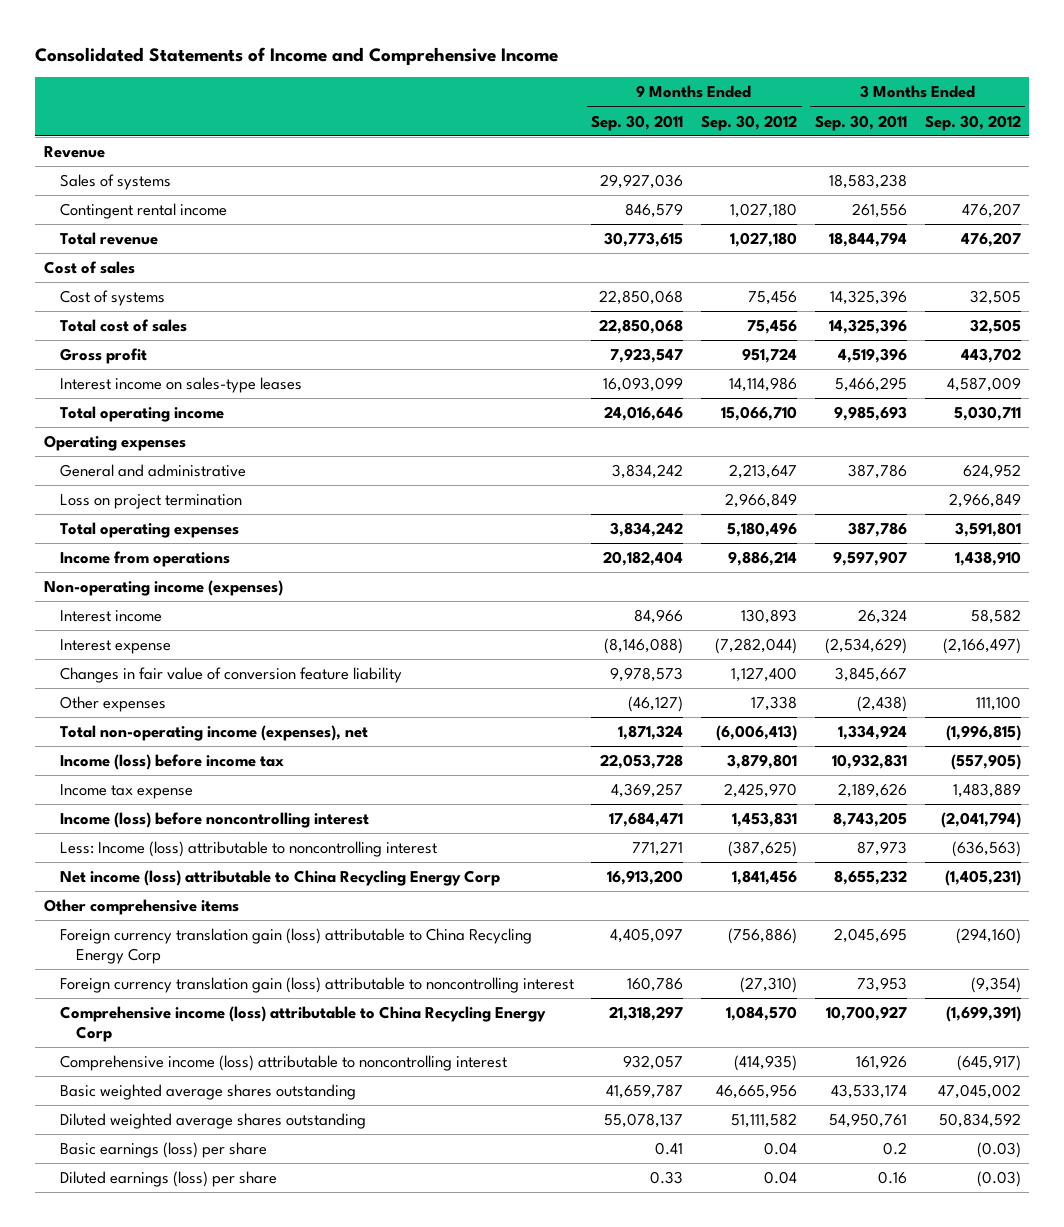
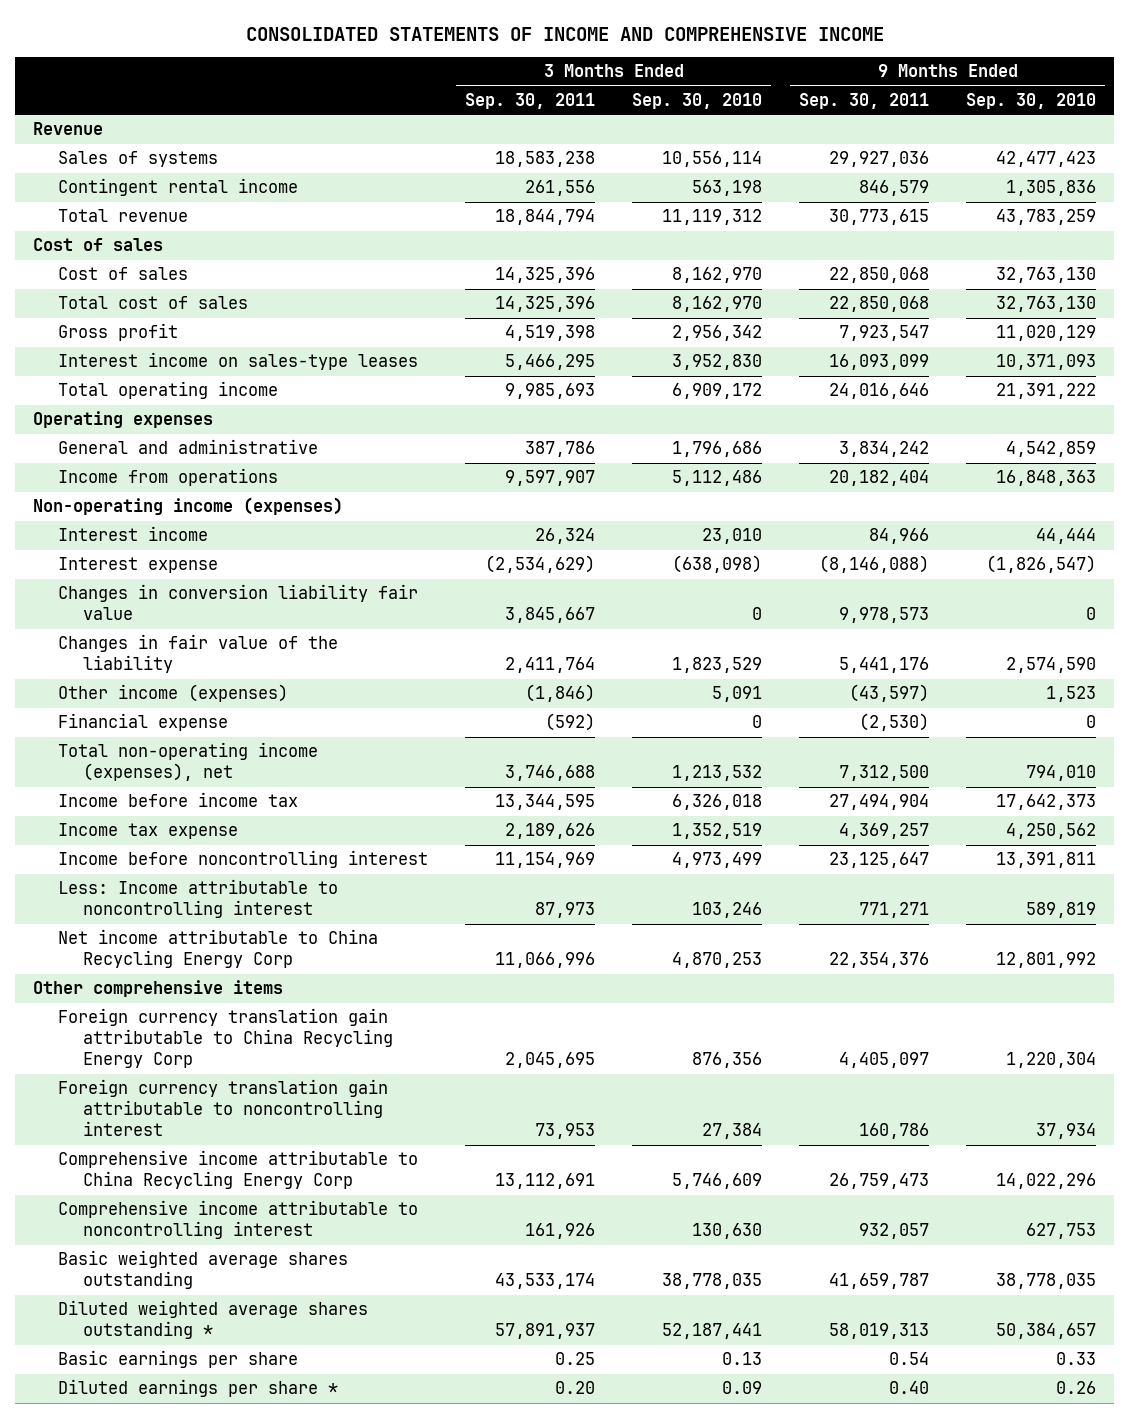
- Consolidated Statements of Income and Comprehensive Income
+ CONSOLIDATED STATEMENTS OF INCOME AND COMPREHENSIVE INCOME
- | 9 Months Ended Sep. 30, 2011 | 9 Months Ended Sep. 30, 2012 | 3 Months Ended Sep. 30, 2011 | 3 Months Ended Sep. 30, 2012
+ | 3 Months Ended Sep. 30, 2011 | 3 Months Ended Sep. 30, 2010 | 9 Months Ended Sep. 30, 2011 | 9 Months Ended Sep. 30, 2010
- Cost of systems | 22,850,068 | 75,456 | 14,325,396 | 32,505
+ Cost of sales | 14,325,396 | 8,162,970 | 22,850,068 | 32,763,130
- Gross profit | 7,923,547 | 951,724 | 4,519,396 | 443,702
+ Gross profit | 4,519,398 | 2,956,342 | 7,923,547 | 11,020,129
- Loss on project termination | | 2,966,849 | | 2,966,849
- Total operating expenses | 3,834,242 | 5,180,496 | 387,786 | 3,591,801
- Changes in fair value of conversion feature liability | 9,978,573 | 1,127,400 | 3,845,667 |
- Other expenses | (46,127) | 17,338 | (2,438) | 111,100
- Total non-operating income (expenses), net | 1,871,324 | (6,006,413) | 1,334,924 | (1,996,815)
- Income (loss) before income tax | 22,053,728 | 3,879,801 | 10,932,831 | (557,905)
+ Changes in conversion liability fair value | 3,845,667 | 0 | 9,978,573 | 0
+ Changes in fair value of the liability | 2,411,764 | 1,823,529 | 5,441,176 | 2,574,590
+ Other income (expenses) | (1,846) | 5,091 | (43,597) | 1,523
+ Financial expense | (592) | 0 | (2,530) | 0
+ Total non-operating income (expenses), net | 3,746,688 | 1,213,532 | 7,312,500 | 794,010
+ Income before income tax | 13,344,595 | 6,326,018 | 27,494,904 | 17,642,373
- Income (loss) before noncontrolling interest | 17,684,471 | 1,453,831 | 8,743,205 | (2,041,794)
- Less: Income (loss) attributable to noncontrolling interest | 771,271 | (387,625) | 87,973 | (636,563)
- Net income (loss) attributable to China Recycling Energy Corp | 16,913,200 | 1,841,456 | 8,655,232 | (1,405,231)
+ Income before noncontrolling interest | 11,154,969 | 4,973,499 | 23,125,647 | 13,391,811
+ Less: Income attributable to noncontrolling interest | 87,973 | 103,246 | 771,271 | 589,819
+ Net income attributable to China Recycling Energy Corp | 11,066,996 | 4,870,253 | 22,354,376 | 12,801,992
- Foreign currency translation gain (loss) attributable to China Recycling Energy Corp | 4,405,097 | (756,886) | 2,045,695 | (294,160)
- Foreign currency translation gain (loss) attributable to noncontrolling interest | 160,786 | (27,310) | 73,953 | (9,354)
- Comprehensive income (loss) attributable to China Recycling Energy Corp | 21,318,297 | 1,084,570 | 10,700,927 | (1,699,391)
- Comprehensive income (loss) attributable to noncontrolling interest | 932,057 | (414,935) | 161,926 | (645,917)
+ Foreign currency translation gain attributable to China Recycling Energy Corp | 2,045,695 | 876,356 | 4,405,097 | 1,220,304
+ Foreign currency translation gain attributable to noncontrolling interest | 73,953 | 27,384 | 160,786 | 37,934
+ Comprehensive income attributable to China Recycling Energy Corp | 13,112,691 | 5,746,609 | 26,759,473 | 14,022,296
+ Comprehensive income attributable to noncontrolling interest | 161,926 | 130,630 | 932,057 | 627,753
- Diluted weighted average shares outstanding | 55,078,137 | 51,111,582 | 54,950,761 | 50,834,592
- Basic earnings (loss) per share | 0.41 | 0.04 | 0.2 | (0.03)
- Diluted earnings (loss) per share | 0.33 | 0.04 | 0.16 | (0.03)
+ Diluted weighted average shares outstanding * | 57,891,937 | 52,187,441 | 58,019,313 | 50,384,657
+ Basic earnings per share | 0.25 | 0.13 | 0.54 | 0.33
+ Diluted earnings per share * | 0.20 | 0.09 | 0.40 | 0.26

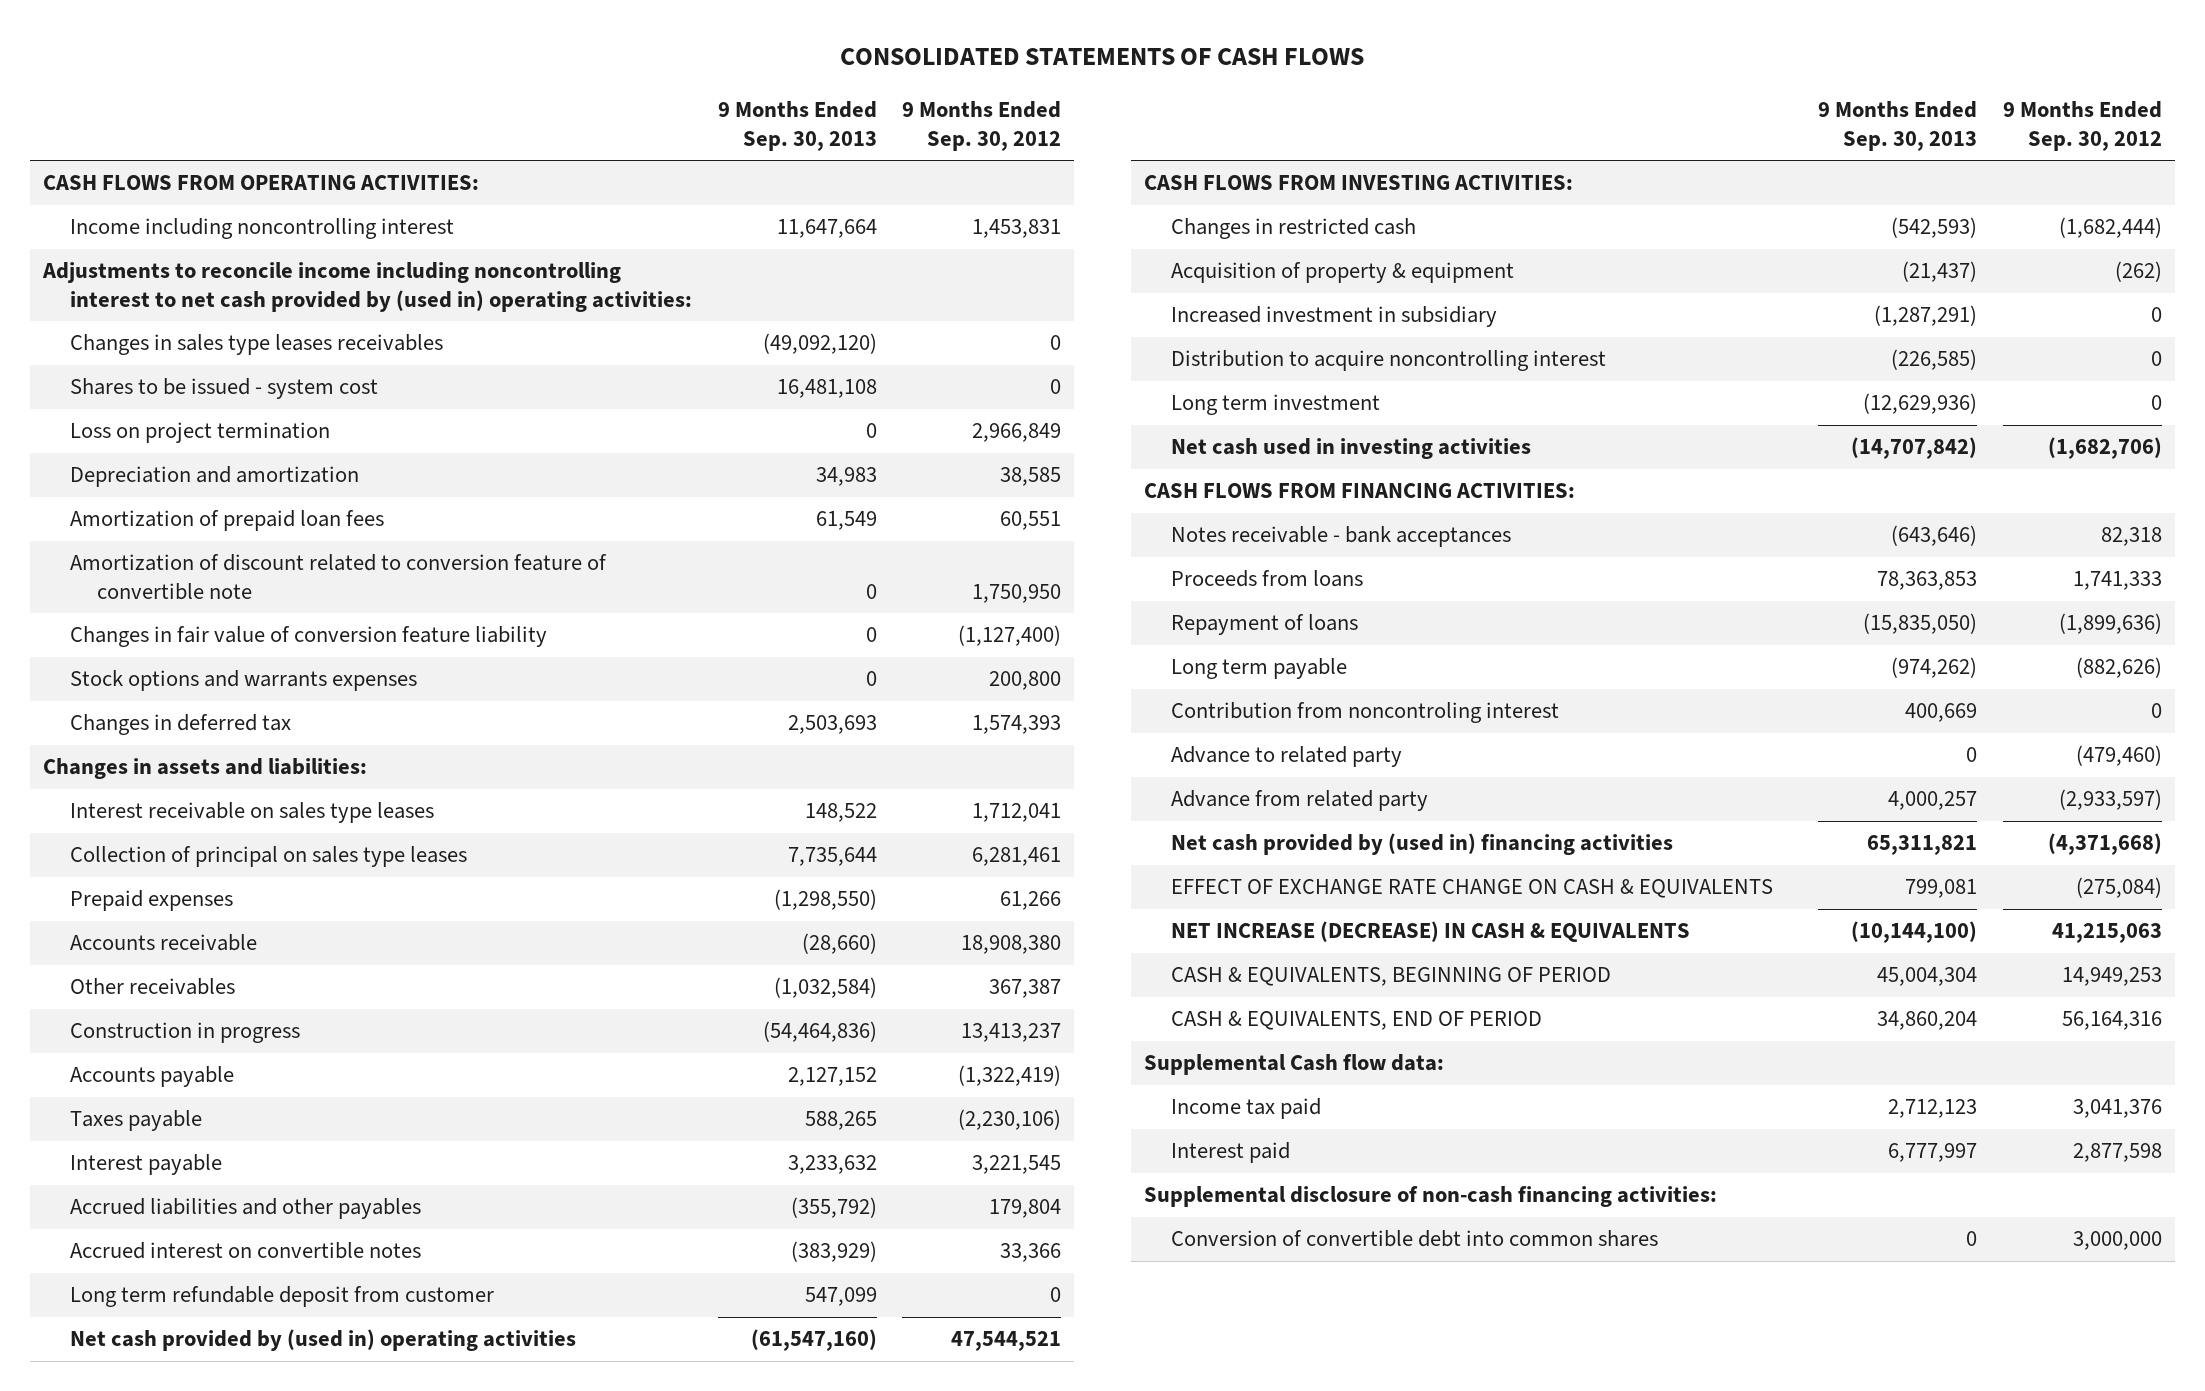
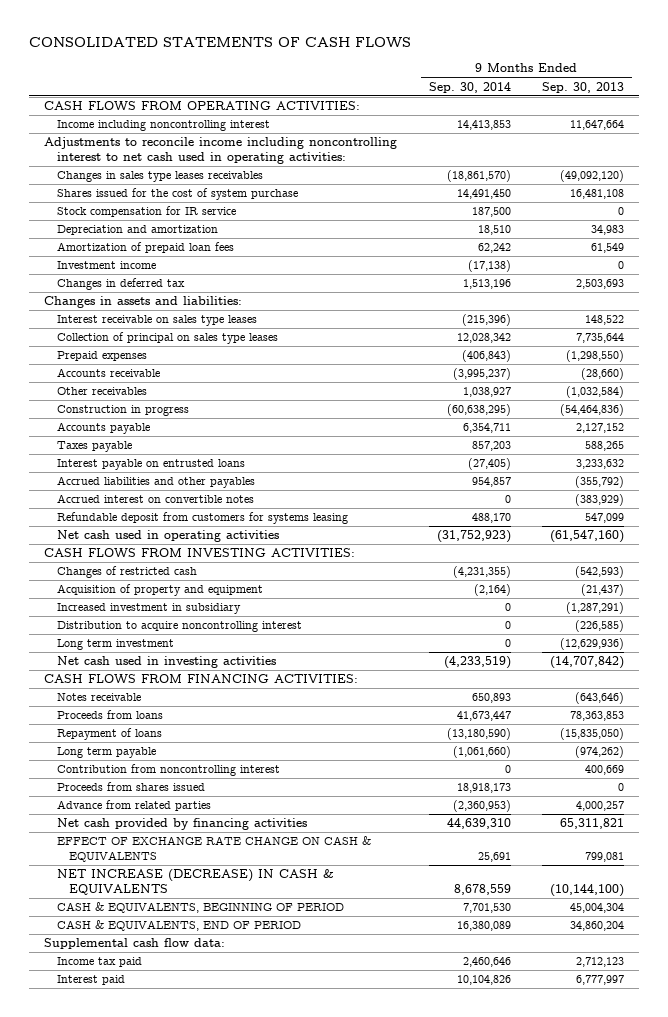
- | 9 Months Ended Sep. 30, 2013 | 9 Months Ended Sep. 30, 2012
+ | 9 Months Ended Sep. 30, 2014 | 9 Months Ended Sep. 30, 2013
- Adjustments to reconcile income including noncontrolling interest to net cash provided by (used in) operating activities:
+ Adjustments to reconcile income including noncontrolling interest to net cash used in operating activities:
- Shares to be issued - system cost | 16,481,108 | 0
- Loss on project termination | 0 | 2,966,849
+ Shares issued for the cost of system purchase | 14,491,450 | 16,481,108
+ Stock compensation for IR service | 187,500 | 0
- Amortization of discount related to conversion feature of convertible note | 0 | 1,750,950
- Changes in fair value of conversion feature liability | 0 | (1,127,400)
- Stock options and warrants expenses | 0 | 200,800
+ Investment income | (17,138) | 0
- Interest payable | 3,233,632 | 3,221,545
+ Interest payable on entrusted loans | (27,405) | 3,233,632
- Long term refundable deposit from customer | 547,099 | 0
- Net cash provided by (used in) operating activities | (61,547,160) | 47,544,521
+ Refundable deposit from customers for systems leasing | 488,170 | 547,099
+ Net cash used in operating activities | (31,752,923) | (61,547,160)
- Changes in restricted cash | (542,593) | (1,682,444)
- Acquisition of property & equipment | (21,437) | (262)
+ Changes of restricted cash | (4,231,355) | (542,593)
+ Acquisition of property and equipment | (2,164) | (21,437)
- Notes receivable - bank acceptances | (643,646) | 82,318
+ Notes receivable | 650,893 | (643,646)
- Contribution from noncontroling interest | 400,669 | 0
- Advance to related party | 0 | (479,460)
- Advance from related party | 4,000,257 | (2,933,597)
- Net cash provided by (used in) financing activities | 65,311,821 | (4,371,668)
+ Contribution from noncontrolling interest | 0 | 400,669
+ Proceeds from shares issued | 18,918,173 | 0
+ Advance from related parties | (2,360,953) | 4,000,257
+ Net cash provided by financing activities | 44,639,310 | 65,311,821
- Supplemental Cash flow data:
+ Supplemental cash flow data:
- Supplemental disclosure of non-cash financing activities:
- Conversion of convertible debt into common shares | 0 | 3,000,000

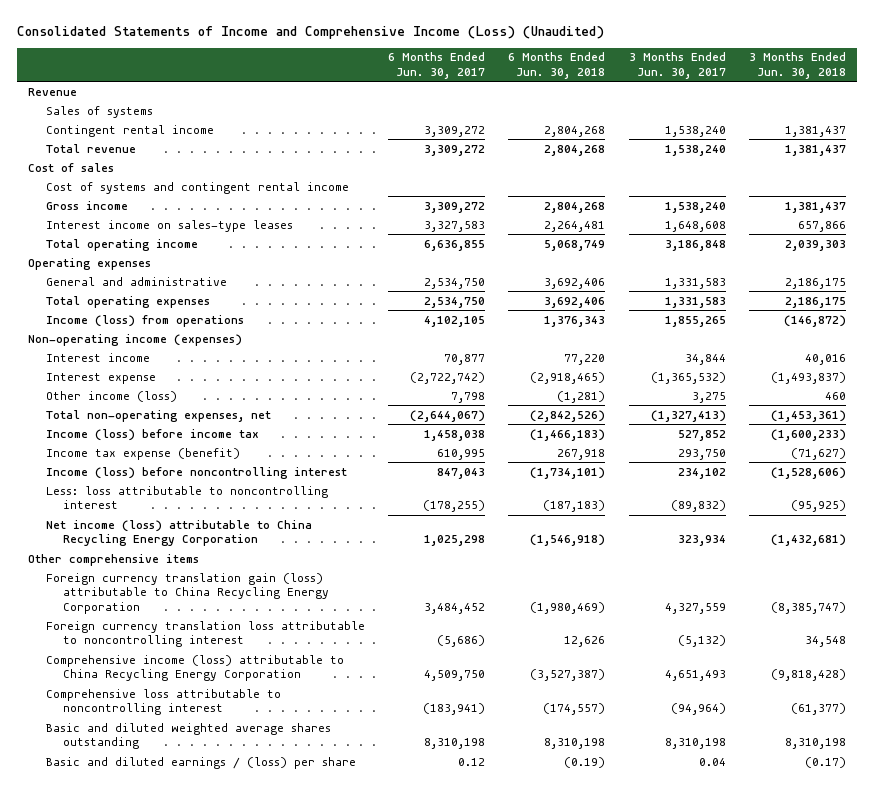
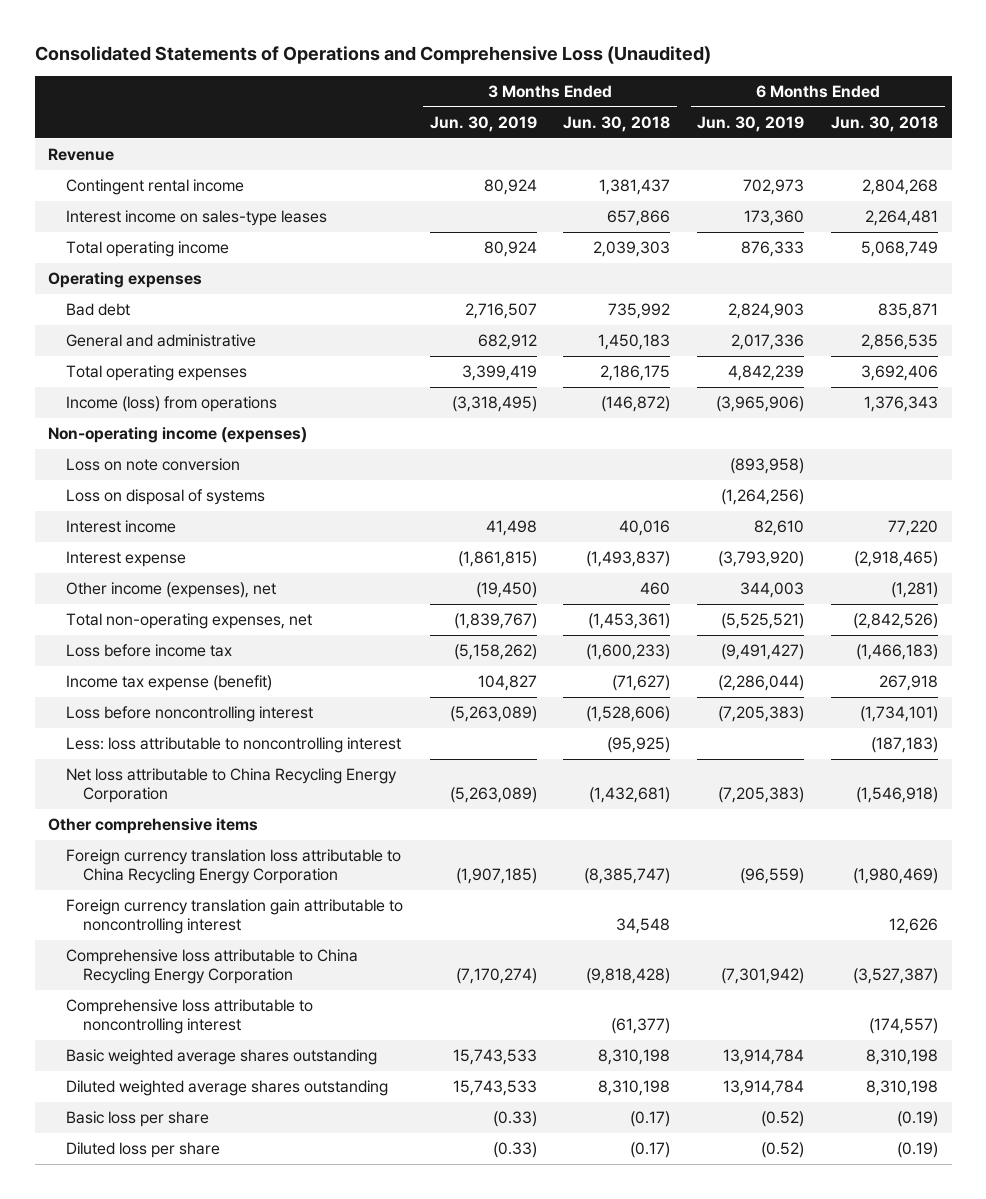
- Consolidated Statements of Income and Comprehensive Income (Loss) (Unaudited)
+ Consolidated Statements of Operations and Comprehensive Loss (Unaudited)
- | 6 Months Ended Jun. 30, 2017 | 6 Months Ended Jun. 30, 2018 | 3 Months Ended Jun. 30, 2017 | 3 Months Ended Jun. 30, 2018
+ | 3 Months Ended Jun. 30, 2019 | 3 Months Ended Jun. 30, 2018 | 6 Months Ended Jun. 30, 2019 | 6 Months Ended Jun. 30, 2018
- Sales of systems
- Total revenue | 3,309,272 | 2,804,268 | 1,538,240 | 1,381,437
- Cost of sales
- Cost of systems and contingent rental income
- Gross income | 3,309,272 | 2,804,268 | 1,538,240 | 1,381,437
- General and administrative | 2,534,750 | 3,692,406 | 1,331,583 | 2,186,175
+ Bad debt | 2,716,507 | 735,992 | 2,824,903 | 835,871
+ General and administrative | 682,912 | 1,450,183 | 2,017,336 | 2,856,535
+ Loss on note conversion | | | (893,958) |
+ Loss on disposal of systems | | | (1,264,256) |
- Other income (loss) | 7,798 | (1,281) | 3,275 | 460
+ Other income (expenses), net | (19,450) | 460 | 344,003 | (1,281)
- Income (loss) before income tax | 1,458,038 | (1,466,183) | 527,852 | (1,600,233)
+ Loss before income tax | (5,158,262) | (1,600,233) | (9,491,427) | (1,466,183)
- Income (loss) before noncontrolling interest | 847,043 | (1,734,101) | 234,102 | (1,528,606)
+ Loss before noncontrolling interest | (5,263,089) | (1,528,606) | (7,205,383) | (1,734,101)
- Net income (loss) attributable to China Recycling Energy Corporation | 1,025,298 | (1,546,918) | 323,934 | (1,432,681)
+ Net loss attributable to China Recycling Energy Corporation | (5,263,089) | (1,432,681) | (7,205,383) | (1,546,918)
- Foreign currency translation gain (loss) attributable to China Recycling Energy Corporation | 3,484,452 | (1,980,469) | 4,327,559 | (8,385,747)
- Foreign currency translation loss attributable to noncontrolling interest | (5,686) | 12,626 | (5,132) | 34,548
- Comprehensive income (loss) attributable to China Recycling Energy Corporation | 4,509,750 | (3,527,387) | 4,651,493 | (9,818,428)
+ Foreign currency translation loss attributable to China Recycling Energy Corporation | (1,907,185) | (8,385,747) | (96,559) | (1,980,469)
+ Foreign currency translation gain attributable to noncontrolling interest | | 34,548 | | 12,626
+ Comprehensive loss attributable to China Recycling Energy Corporation | (7,170,274) | (9,818,428) | (7,301,942) | (3,527,387)
- Basic and diluted weighted average shares outstanding | 8,310,198 | 8,310,198 | 8,310,198 | 8,310,198
- Basic and diluted earnings / (loss) per share | 0.12 | (0.19) | 0.04 | (0.17)
+ Basic weighted average shares outstanding | 15,743,533 | 8,310,198 | 13,914,784 | 8,310,198
+ Diluted weighted average shares outstanding | 15,743,533 | 8,310,198 | 13,914,784 | 8,310,198
+ Basic loss per share | (0.33) | (0.17) | (0.52) | (0.19)
+ Diluted loss per share | (0.33) | (0.17) | (0.52) | (0.19)

